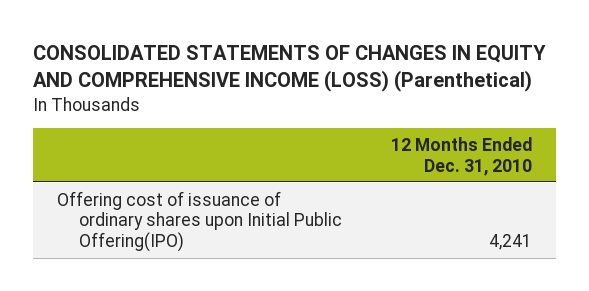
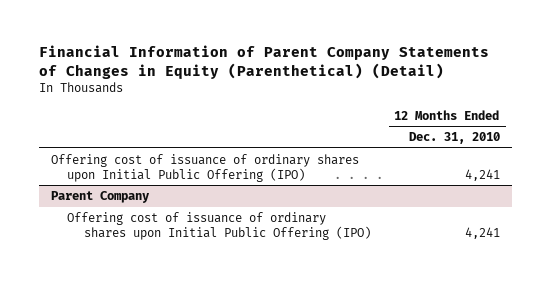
- CONSOLIDATED STATEMENTS OF CHANGES IN EQUITY AND COMPREHENSIVE INCOME (LOSS) (Parenthetical)
+ Financial Information of Parent Company Statements of Changes in Equity (Parenthetical) (Detail)
- Offering cost of issuance of ordinary shares upon Initial Public Offering(IPO) | 4,241
+ Offering cost of issuance of ordinary shares upon Initial Public Offering (IPO) | 4,241
+ Parent Company
+ Offering cost of issuance of ordinary shares upon Initial Public Offering (IPO) | 4,241

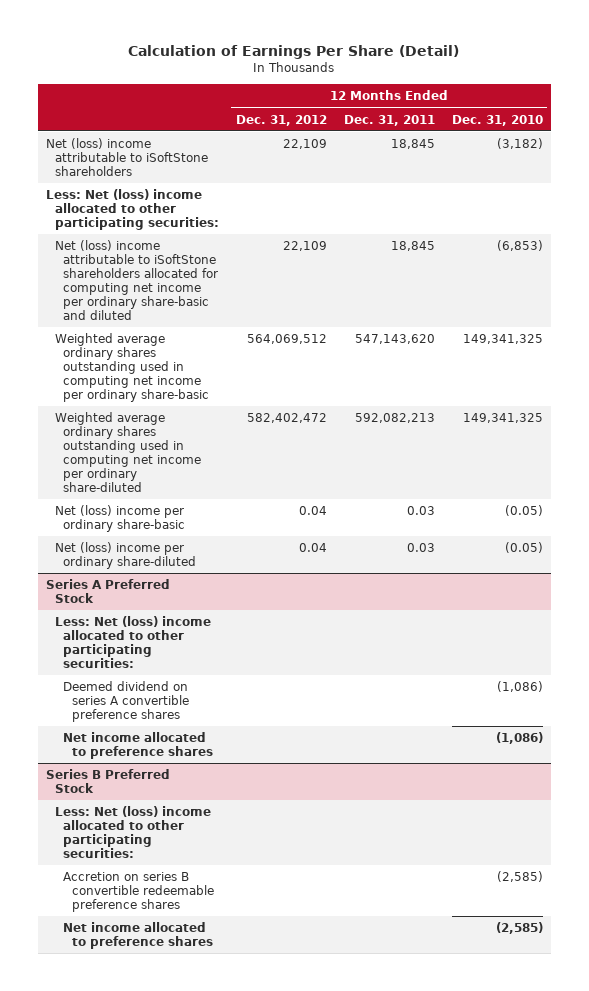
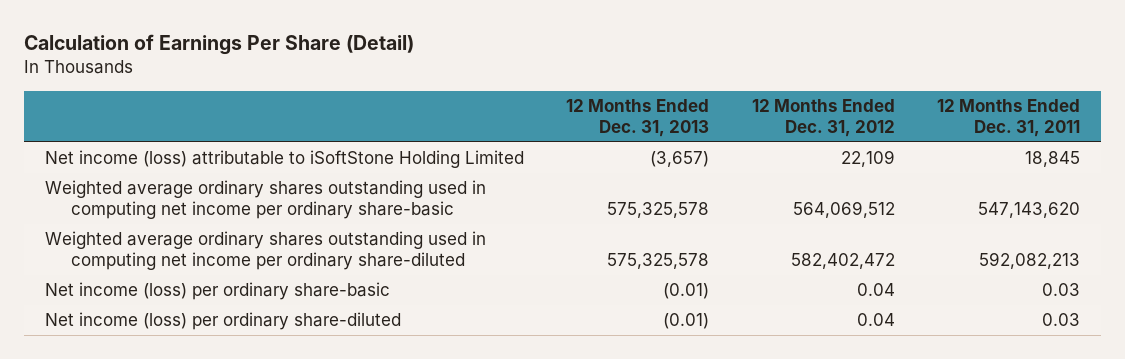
- | 12 Months Ended Dec. 31, 2012 | 12 Months Ended Dec. 31, 2011 | 12 Months Ended Dec. 31, 2010
+ | 12 Months Ended Dec. 31, 2013 | 12 Months Ended Dec. 31, 2012 | 12 Months Ended Dec. 31, 2011
- Net (loss) income attributable to iSoftStone shareholders | 22,109 | 18,845 | (3,182)
- Less: Net (loss) income allocated to other participating securities:
- Net (loss) income attributable to iSoftStone shareholders allocated for computing net income per ordinary share-basic and diluted | 22,109 | 18,845 | (6,853)
+ Net income (loss) attributable to iSoftStone Holding Limited | (3,657) | 22,109 | 18,845
- Net (loss) income per ordinary share-basic | 0.04 | 0.03 | (0.05)
- Net (loss) income per ordinary share-diluted | 0.04 | 0.03 | (0.05)
- Series A Preferred Stock
- Less: Net (loss) income allocated to other participating securities:
- Deemed dividend on series A convertible preference shares | | | (1,086)
- Net income allocated to preference shares | | | (1,086)
- Series B Preferred Stock
- Less: Net (loss) income allocated to other participating securities:
- Accretion on series B convertible redeemable preference shares | | | (2,585)
- Net income allocated to preference shares | | | (2,585)
+ Net income (loss) per ordinary share-basic | (0.01) | 0.04 | 0.03
+ Net income (loss) per ordinary share-diluted | (0.01) | 0.04 | 0.03

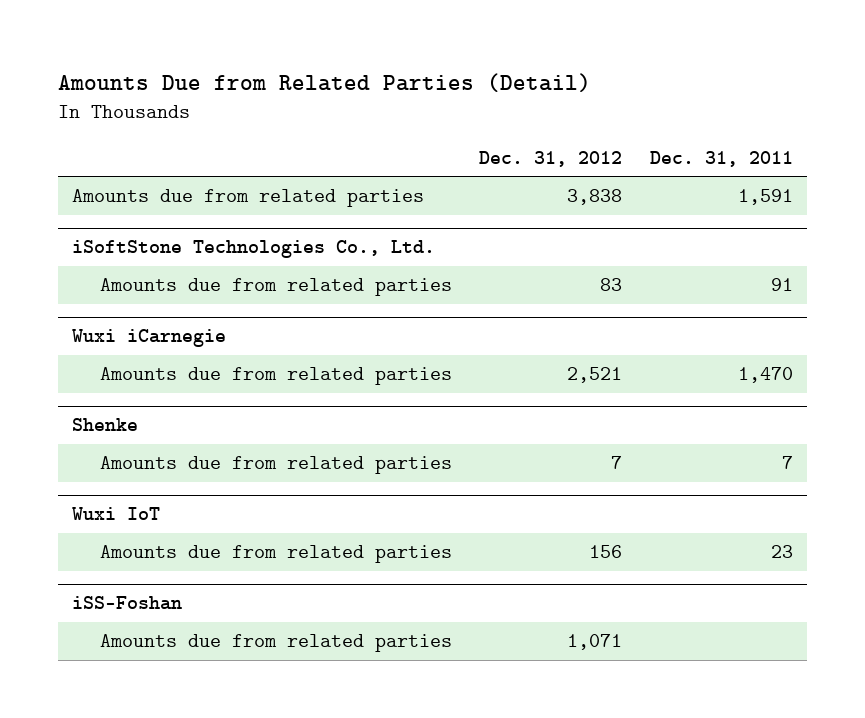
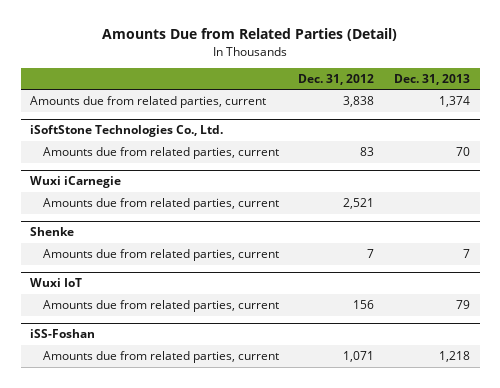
- | Dec. 31, 2012 | Dec. 31, 2011
+ | Dec. 31, 2012 | Dec. 31, 2013
- Amounts due from related parties | 3,838 | 1,591
+ Amounts due from related parties, current | 3,838 | 1,374
@ iSoftStone Technologies Co., Ltd.
- Amounts due from related parties | 83 | 91
+ Amounts due from related parties, current | 83 | 70
@ Wuxi iCarnegie
- Amounts due from related parties | 2,521 | 1,470
+ Amounts due from related parties, current | 2,521 |
@ Shenke
- Amounts due from related parties | 7 | 7
+ Amounts due from related parties, current | 7 | 7
@ Wuxi IoT
- Amounts due from related parties | 156 | 23
+ Amounts due from related parties, current | 156 | 79
@ iSS-Foshan
- Amounts due from related parties | 1,071 |
+ Amounts due from related parties, current | 1,071 | 1,218

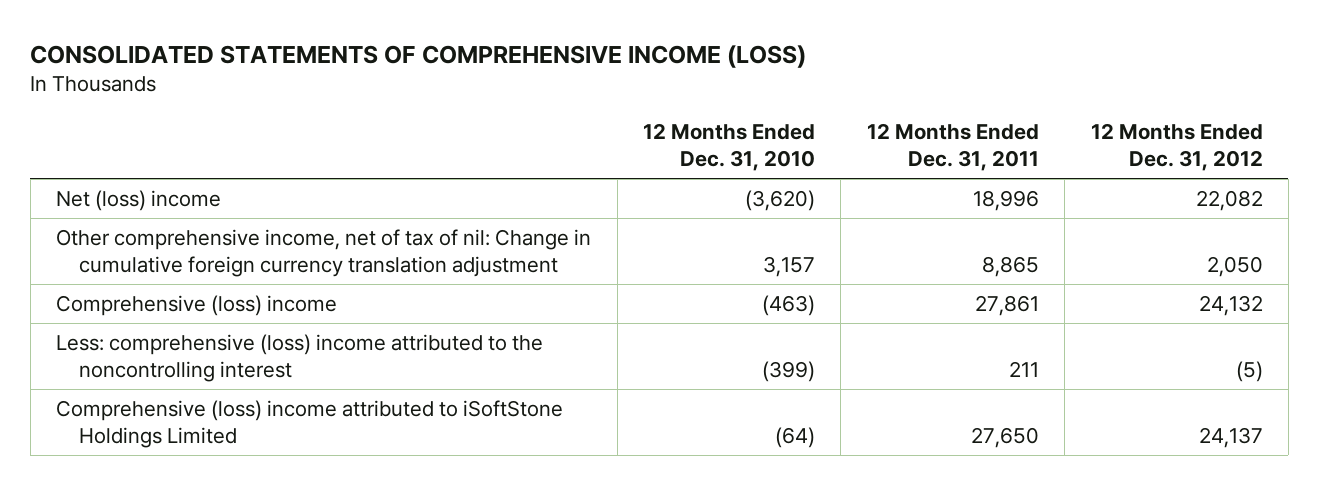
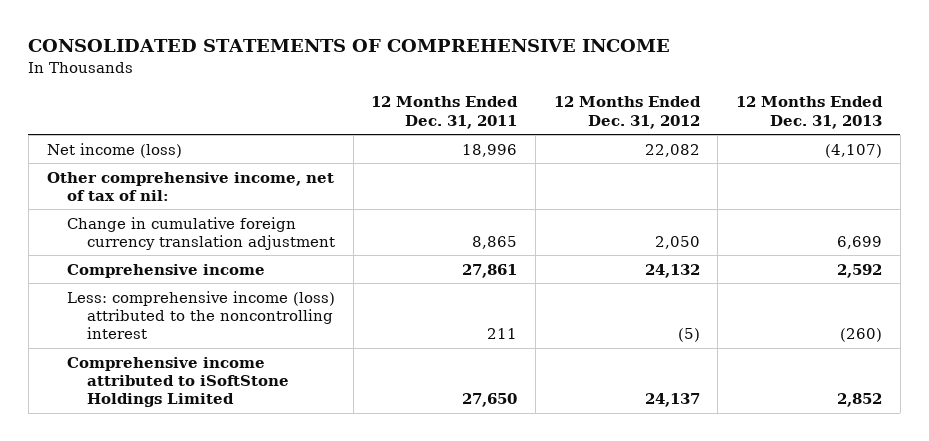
- CONSOLIDATED STATEMENTS OF COMPREHENSIVE INCOME (LOSS)
+ CONSOLIDATED STATEMENTS OF COMPREHENSIVE INCOME
- | 12 Months Ended Dec. 31, 2010 | 12 Months Ended Dec. 31, 2011 | 12 Months Ended Dec. 31, 2012
+ | 12 Months Ended Dec. 31, 2011 | 12 Months Ended Dec. 31, 2012 | 12 Months Ended Dec. 31, 2013
- Net (loss) income | (3,620) | 18,996 | 22,082
- Other comprehensive income, net of tax of nil: Change in cumulative foreign currency translation adjustment | 3,157 | 8,865 | 2,050
- Comprehensive (loss) income | (463) | 27,861 | 24,132
- Less: comprehensive (loss) income attributed to the noncontrolling interest | (399) | 211 | (5)
- Comprehensive (loss) income attributed to iSoftStone Holdings Limited | (64) | 27,650 | 24,137
+ Net income (loss) | 18,996 | 22,082 | (4,107)
+ Other comprehensive income, net of tax of nil:
+ Change in cumulative foreign currency translation adjustment | 8,865 | 2,050 | 6,699
+ Comprehensive income | 27,861 | 24,132 | 2,592
+ Less: comprehensive income (loss) attributed to the noncontrolling interest | 211 | (5) | (260)
+ Comprehensive income attributed to iSoftStone Holdings Limited | 27,650 | 24,137 | 2,852

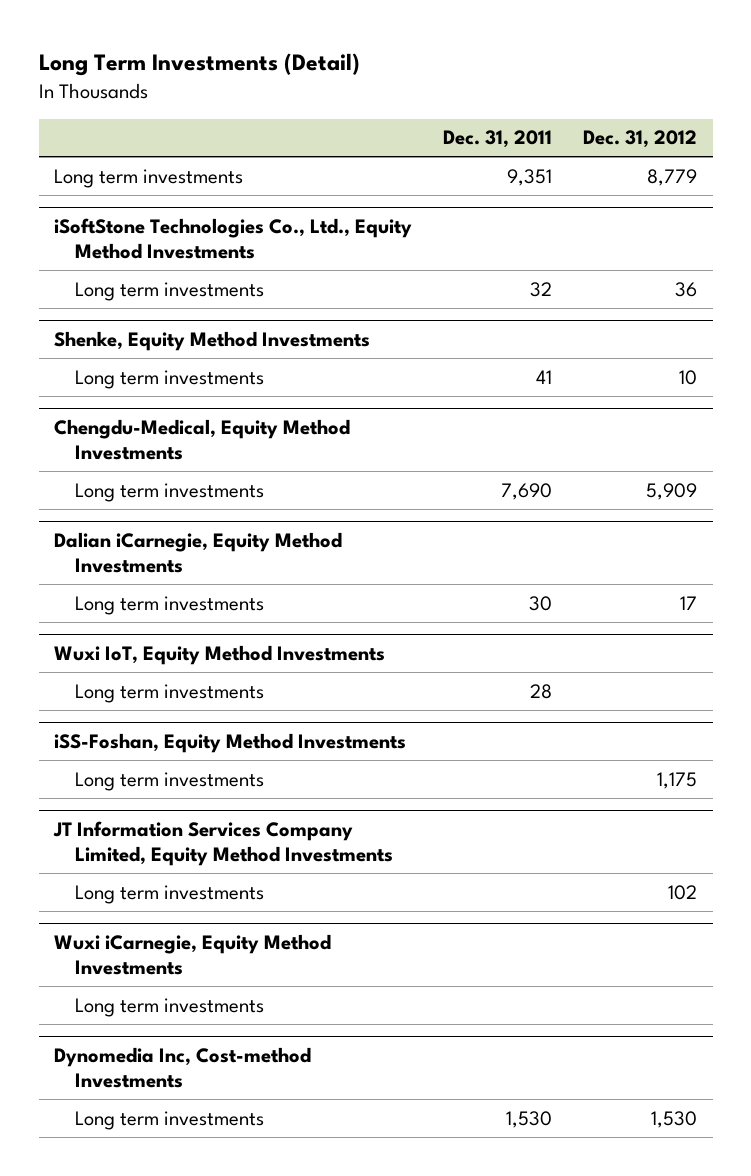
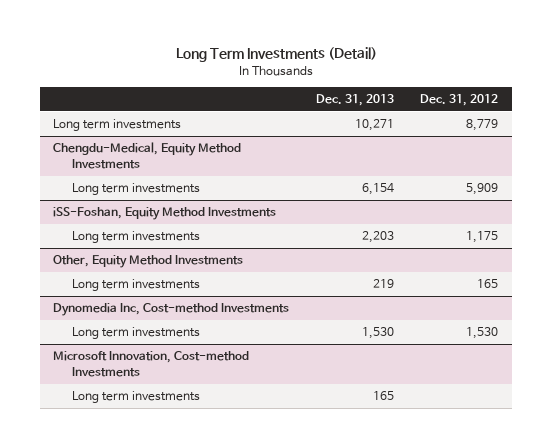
- | Dec. 31, 2011 | Dec. 31, 2012
+ | Dec. 31, 2013 | Dec. 31, 2012
- iSoftStone Technologies Co., Ltd., Equity Method Investments
- Long term investments | 32 | 36
- Shenke, Equity Method Investments
- Long term investments | 41 | 10
- Dalian iCarnegie, Equity Method Investments
- Long term investments | 30 | 17
- Wuxi IoT, Equity Method Investments
- Long term investments | 28 |
- JT Information Services Company Limited, Equity Method Investments
- Long term investments | | 102
- Wuxi iCarnegie, Equity Method Investments
- Long term investments
+ Other, Equity Method Investments
+ Long term investments | 219 | 165
+ Microsoft Innovation, Cost-method Investments
+ Long term investments | 165 |

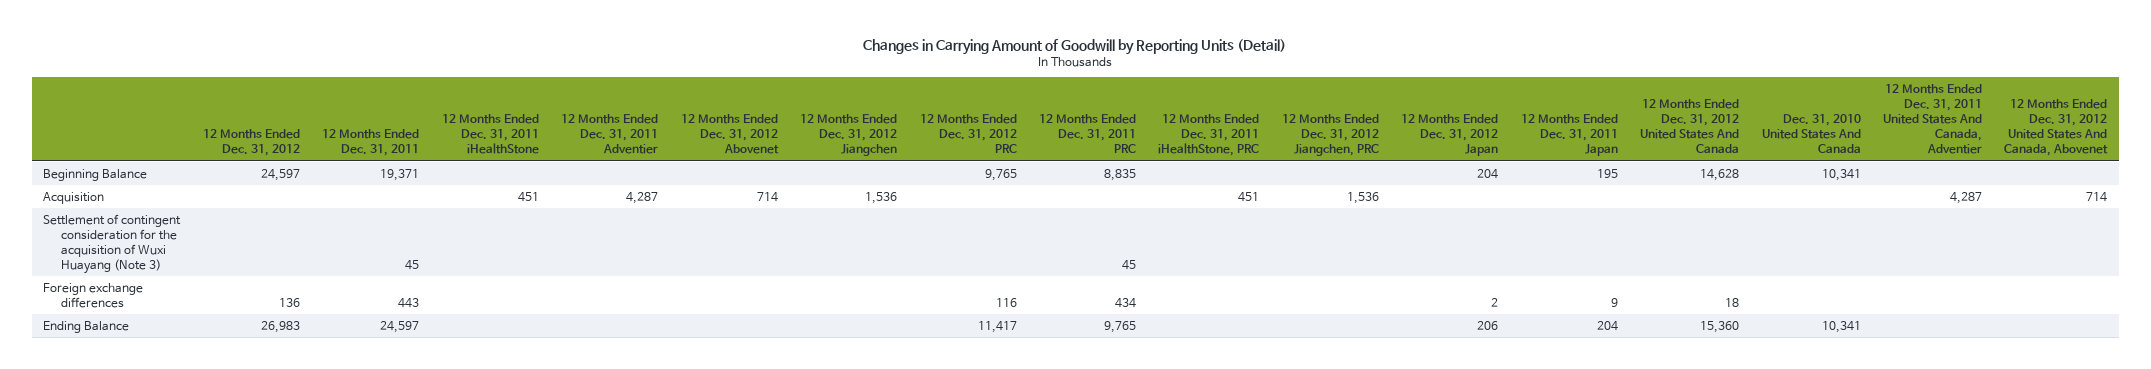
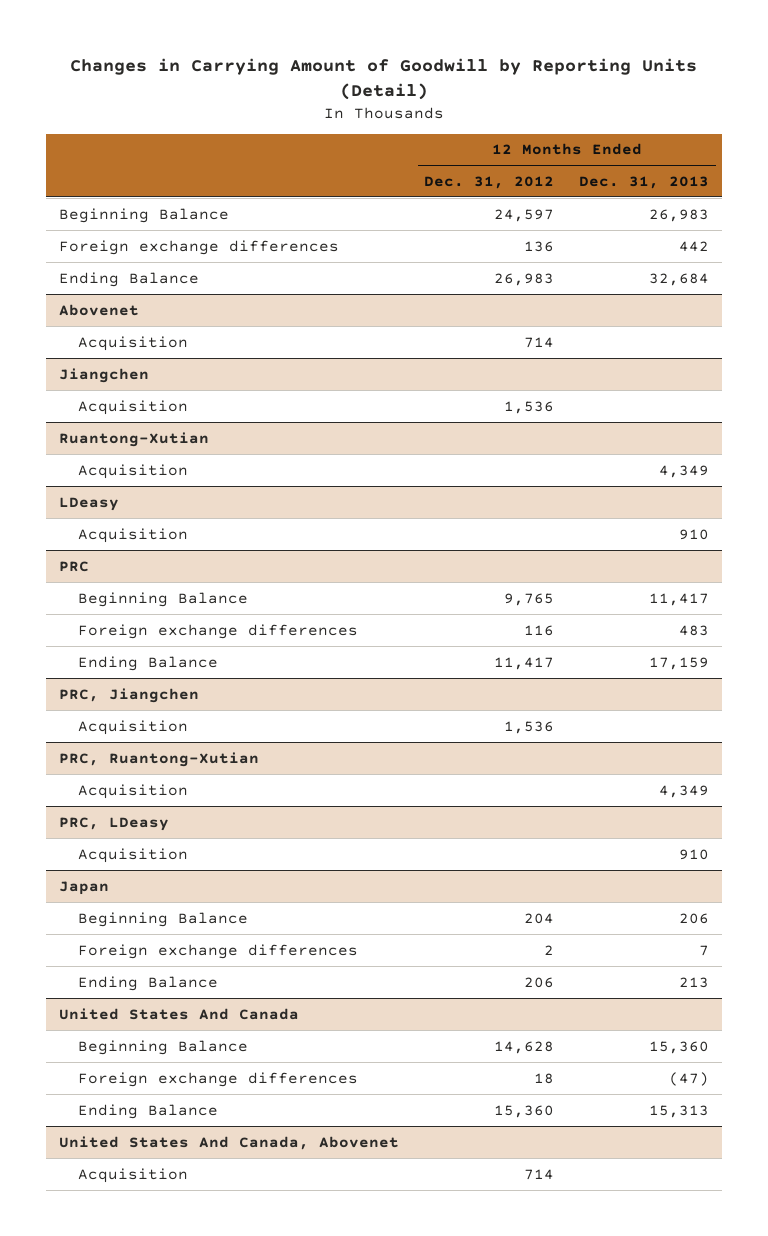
- | 12 Months Ended Dec. 31, 2012 | 12 Months Ended Dec. 31, 2011 | 12 Months Ended Dec. 31, 2011 iHealthStone | 12 Months Ended Dec. 31, 2011 Adventier | 12 Months Ended Dec. 31, 2012 Abovenet | 12 Months Ended Dec. 31, 2012 Jiangchen | 12 Months Ended Dec. 31, 2012 PRC | 12 Months Ended Dec. 31, 2011 PRC | 12 Months Ended Dec. 31, 2011 iHealthStone, PRC | 12 Months Ended Dec. 31, 2012 Jiangchen, PRC | 12 Months Ended Dec. 31, 2012 Japan | 12 Months Ended Dec. 31, 2011 Japan | 12 Months Ended Dec. 31, 2012 United States And Canada | Dec. 31, 2010 United States And Canada | 12 Months Ended Dec. 31, 2011 United States And Canada, Adventier | 12 Months Ended Dec. 31, 2012 United States And Canada, Abovenet
+ | 12 Months Ended Dec. 31, 2012 | 12 Months Ended Dec. 31, 2013
- Acquisition | | | 451 | 4,287 | 714 | 1,536 | | | 451 | 1,536 | | | | | 4,287 | 714
- Settlement of contingent consideration for the acquisition of Wuxi Huayang (Note 3) | | 45 | | | | | | 45 | | | | | | | |
+ Abovenet
+ Acquisition | 714 |
+ Jiangchen
+ Acquisition | 1,536 |
+ Ruantong-Xutian
+ Acquisition | | 4,349
+ LDeasy
+ Acquisition | | 910
+ PRC
+ Beginning Balance | 9,765 | 11,417
+ Foreign exchange differences | 116 | 483
+ Ending Balance | 11,417 | 17,159
+ PRC, Jiangchen
+ Acquisition | 1,536 |
+ PRC, Ruantong-Xutian
+ Acquisition | | 4,349
+ PRC, LDeasy
+ Acquisition | | 910
+ Japan
+ Beginning Balance | 204 | 206
+ Foreign exchange differences | 2 | 7
+ Ending Balance | 206 | 213
+ United States And Canada
+ Beginning Balance | 14,628 | 15,360
+ Foreign exchange differences | 18 | (47)
+ Ending Balance | 15,360 | 15,313
+ United States And Canada, Abovenet
+ Acquisition | 714 |

